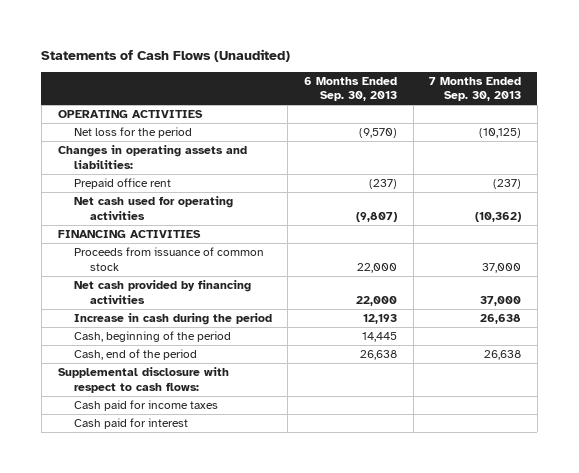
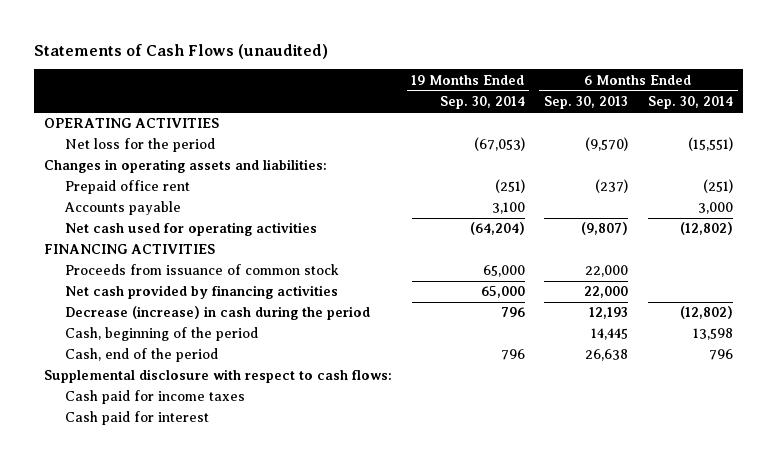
- Statements of Cash Flows (Unaudited)
+ Statements of Cash Flows (unaudited)
- | 6 Months Ended Sep. 30, 2013 | 7 Months Ended Sep. 30, 2013
+ | 19 Months Ended Sep. 30, 2014 | 6 Months Ended Sep. 30, 2013 | 6 Months Ended Sep. 30, 2014
+ Accounts payable | 3,100 | | 3,000
- Increase in cash during the period | 12,193 | 26,638
+ Decrease (increase) in cash during the period | 796 | 12,193 | (12,802)

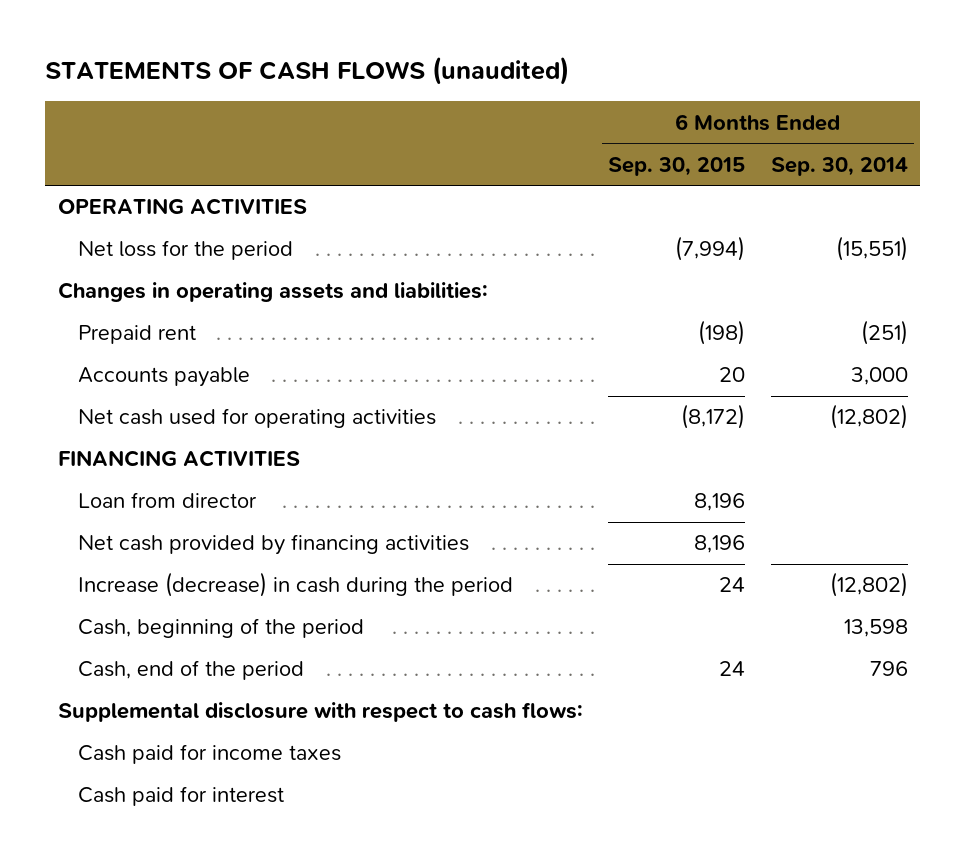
- Statements of Cash Flows (unaudited)
+ STATEMENTS OF CASH FLOWS (unaudited)
- | 19 Months Ended Sep. 30, 2014 | 6 Months Ended Sep. 30, 2013 | 6 Months Ended Sep. 30, 2014
+ | 6 Months Ended Sep. 30, 2015 | 6 Months Ended Sep. 30, 2014
- Prepaid office rent | (251) | (237) | (251)
+ Prepaid rent | (198) | (251)
- Proceeds from issuance of common stock | 65,000 | 22,000 |
+ Loan from director | 8,196 |
- Decrease (increase) in cash during the period | 796 | 12,193 | (12,802)
+ Increase (decrease) in cash during the period | 24 | (12,802)

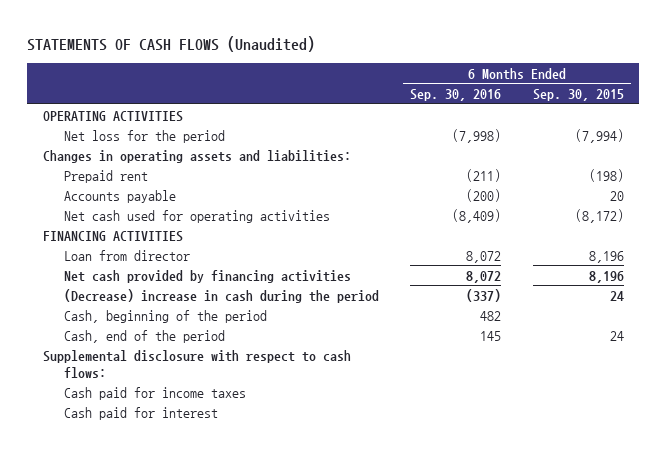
- STATEMENTS OF CASH FLOWS (unaudited)
+ STATEMENTS OF CASH FLOWS (Unaudited)
- | 6 Months Ended Sep. 30, 2015 | 6 Months Ended Sep. 30, 2014
+ | 6 Months Ended Sep. 30, 2016 | 6 Months Ended Sep. 30, 2015
- Increase (decrease) in cash during the period | 24 | (12,802)
+ (Decrease) increase in cash during the period | (337) | 24

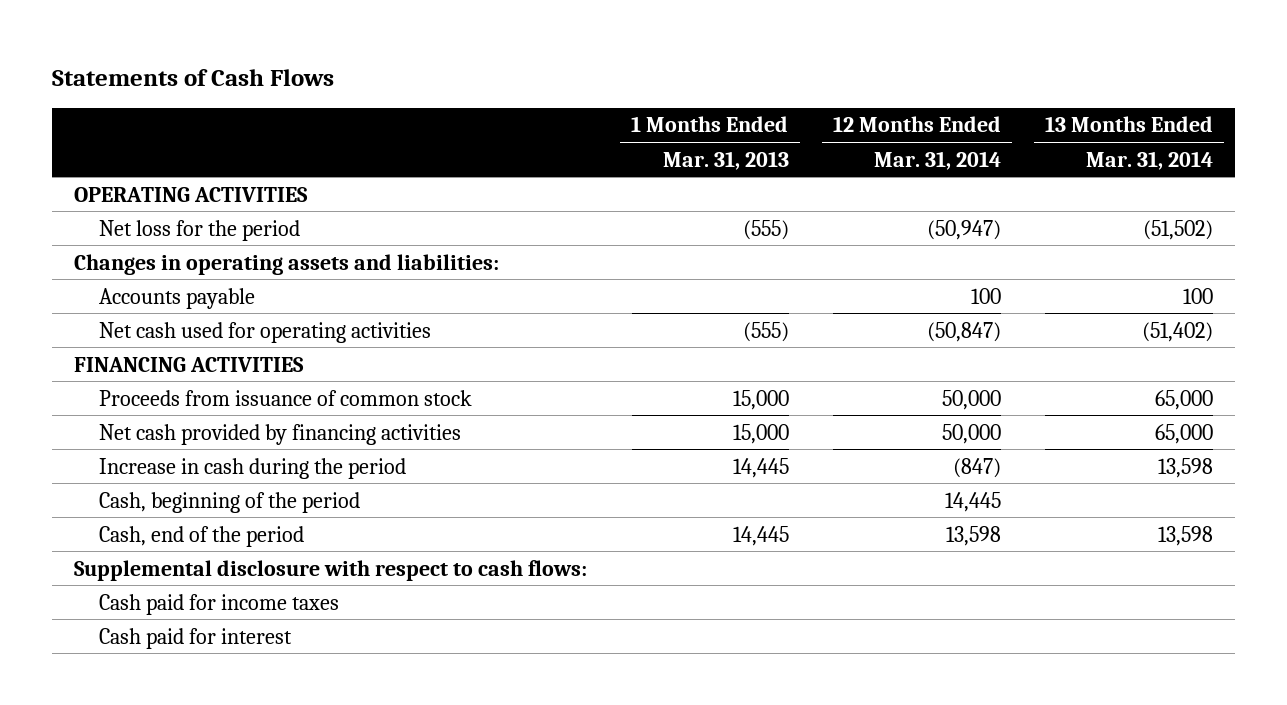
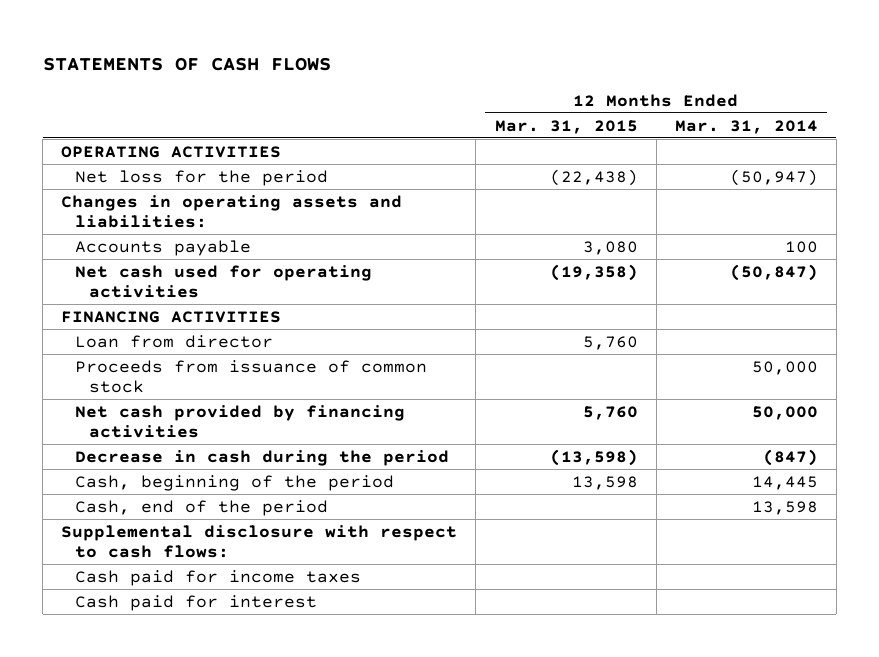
- Statements of Cash Flows
+ STATEMENTS OF CASH FLOWS
- | 1 Months Ended Mar. 31, 2013 | 12 Months Ended Mar. 31, 2014 | 13 Months Ended Mar. 31, 2014
+ | 12 Months Ended Mar. 31, 2015 | 12 Months Ended Mar. 31, 2014
+ Loan from director | 5,760 |
- Increase in cash during the period | 14,445 | (847) | 13,598
+ Decrease in cash during the period | (13,598) | (847)

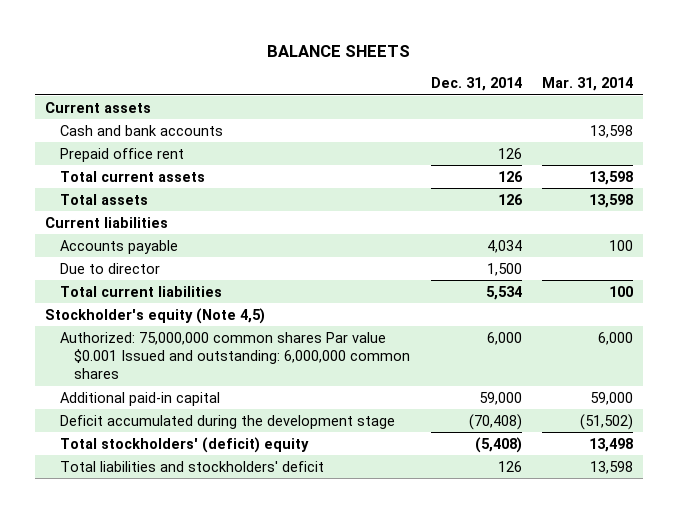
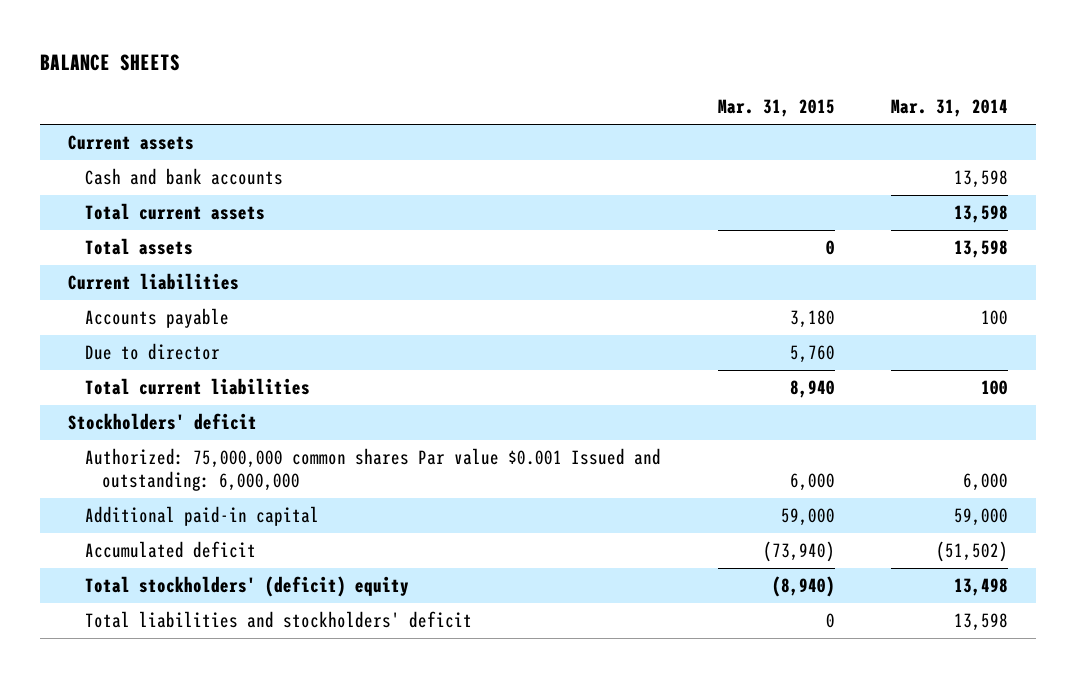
- | Dec. 31, 2014 | Mar. 31, 2014
+ | Mar. 31, 2015 | Mar. 31, 2014
- Prepaid office rent | 126 |
- Stockholder's equity (Note 4,5)
- Authorized: 75,000,000 common shares Par value $0.001 Issued and outstanding: 6,000,000 common shares | 6,000 | 6,000
+ Stockholders' deficit
+ Authorized: 75,000,000 common shares Par value $0.001 Issued and outstanding: 6,000,000 | 6,000 | 6,000
- Deficit accumulated during the development stage | (70,408) | (51,502)
+ Accumulated deficit | (73,940) | (51,502)

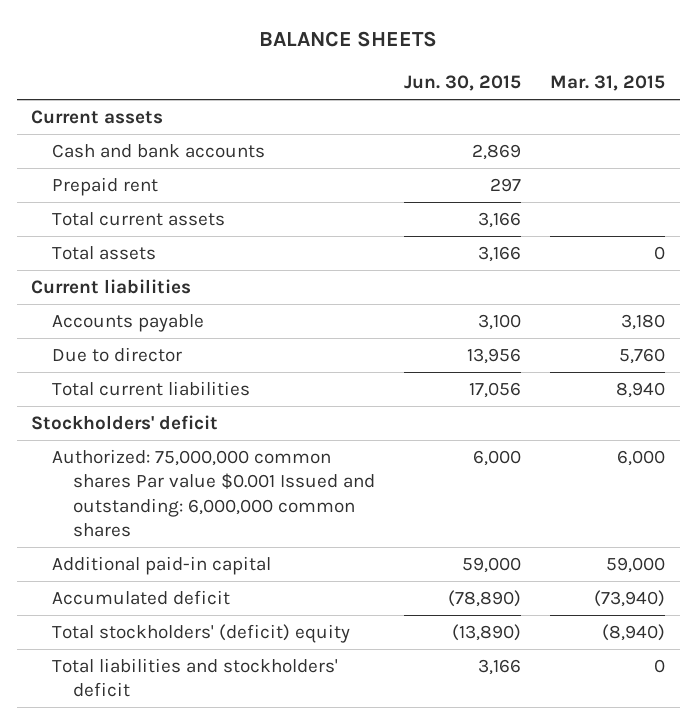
- | Mar. 31, 2015 | Mar. 31, 2014
+ | Jun. 30, 2015 | Mar. 31, 2015
+ Prepaid rent | 297 |
- Authorized: 75,000,000 common shares Par value $0.001 Issued and outstanding: 6,000,000 | 6,000 | 6,000
+ Authorized: 75,000,000 common shares Par value $0.001 Issued and outstanding: 6,000,000 common shares | 6,000 | 6,000

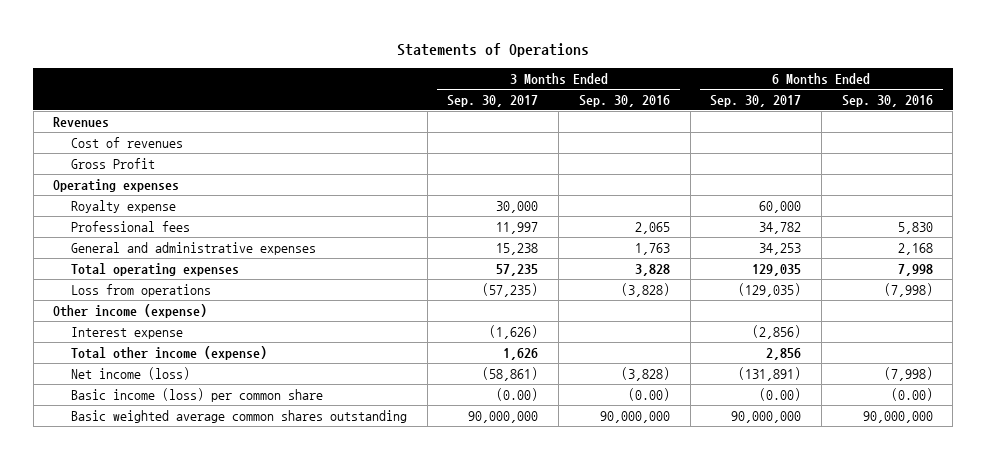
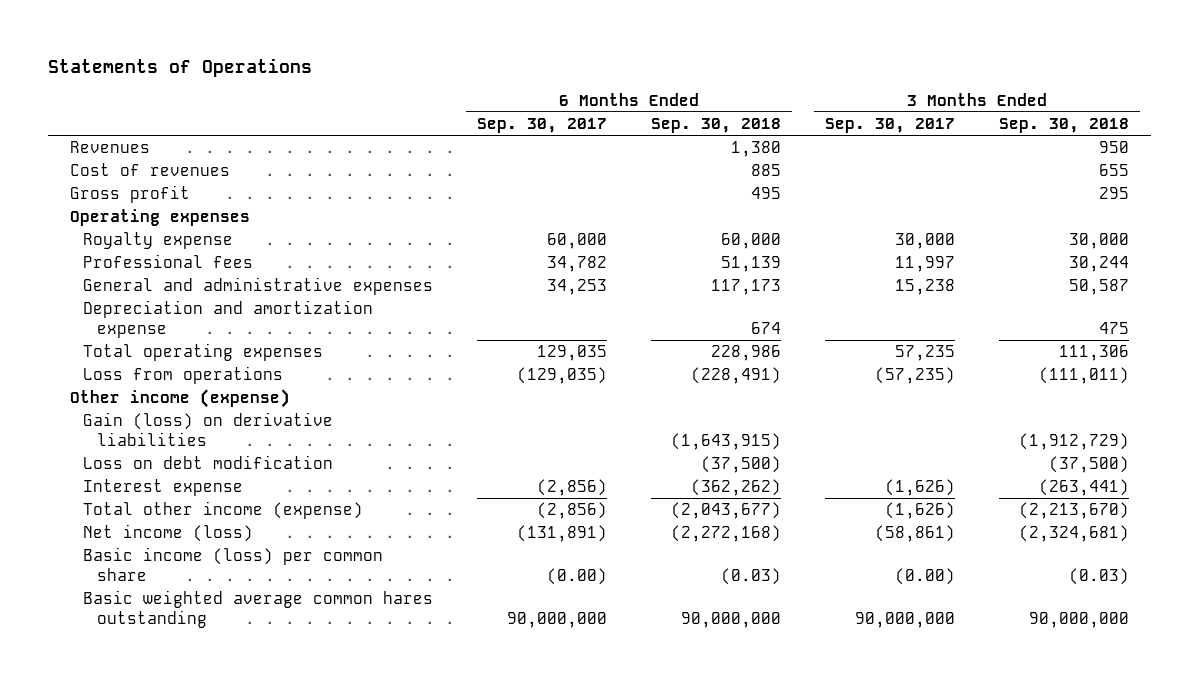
- | 3 Months Ended Sep. 30, 2017 | 3 Months Ended Sep. 30, 2016 | 6 Months Ended Sep. 30, 2017 | 6 Months Ended Sep. 30, 2016
+ | 6 Months Ended Sep. 30, 2017 | 6 Months Ended Sep. 30, 2018 | 3 Months Ended Sep. 30, 2017 | 3 Months Ended Sep. 30, 2018
- Gross Profit
+ Gross profit | | 495 | | 295
+ Depreciation and amortization expense | | 674 | | 475
+ Gain (loss) on derivative liabilities | | (1,643,915) | | (1,912,729)
+ Loss on debt modification | | (37,500) | | (37,500)
- Total other income (expense) | 1,626 | | 2,856 |
+ Total other income (expense) | (2,856) | (2,043,677) | (1,626) | (2,213,670)
- Basic weighted average common shares outstanding | 90,000,000 | 90,000,000 | 90,000,000 | 90,000,000
+ Basic weighted average common hares outstanding | 90,000,000 | 90,000,000 | 90,000,000 | 90,000,000

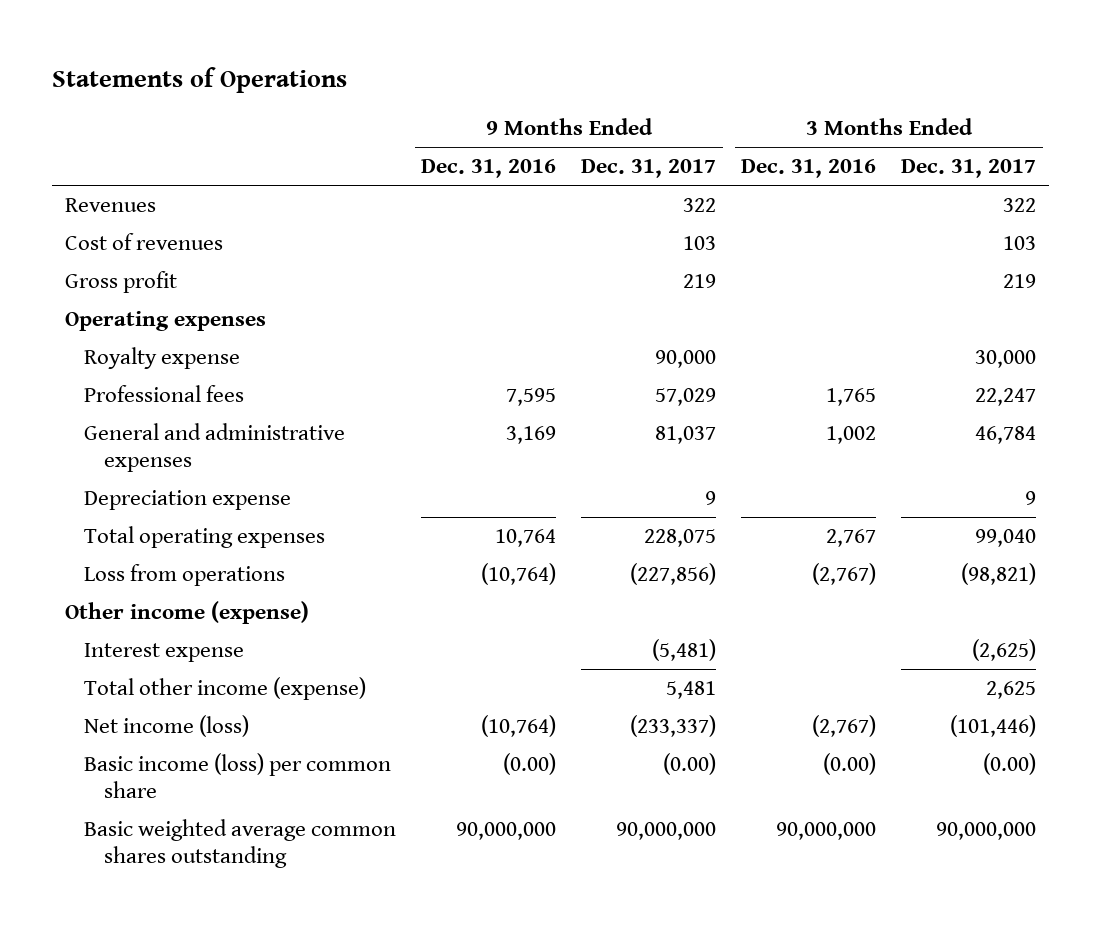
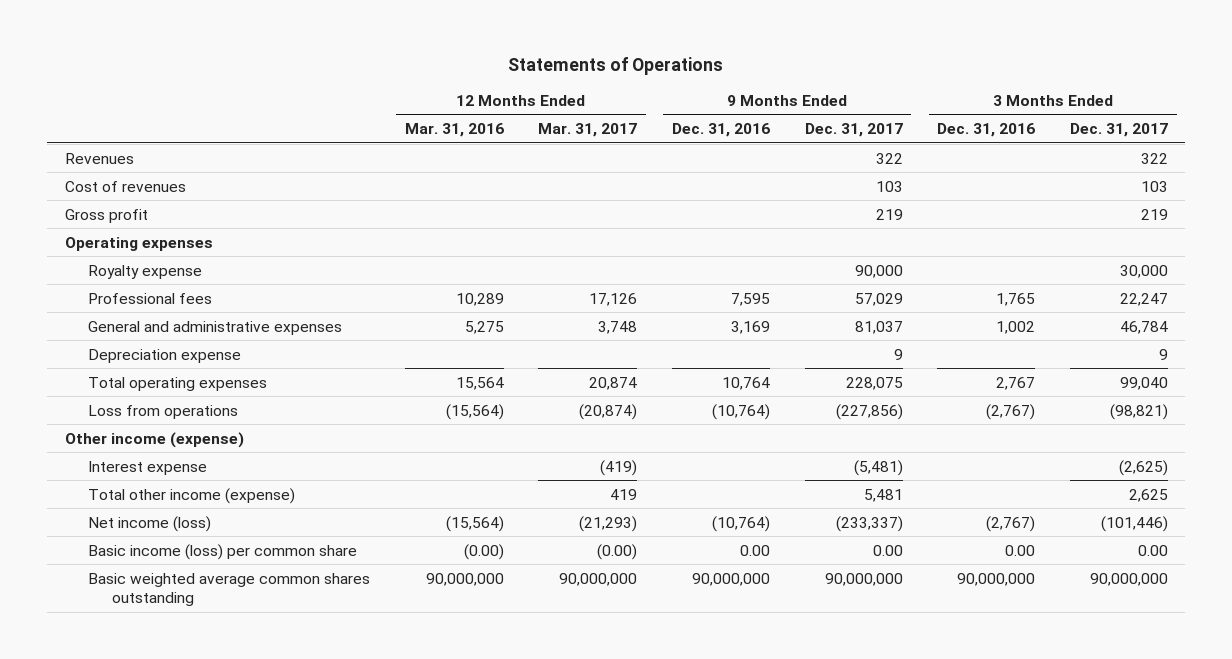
- | 9 Months Ended Dec. 31, 2016 | 9 Months Ended Dec. 31, 2017 | 3 Months Ended Dec. 31, 2016 | 3 Months Ended Dec. 31, 2017
+ | 12 Months Ended Mar. 31, 2016 | 12 Months Ended Mar. 31, 2017 | 9 Months Ended Dec. 31, 2016 | 9 Months Ended Dec. 31, 2017 | 3 Months Ended Dec. 31, 2016 | 3 Months Ended Dec. 31, 2017
- Basic income (loss) per common share | (0.00) | (0.00) | (0.00) | (0.00)
+ Basic income (loss) per common share | (0.00) | (0.00) | 0.00 | 0.00 | 0.00 | 0.00

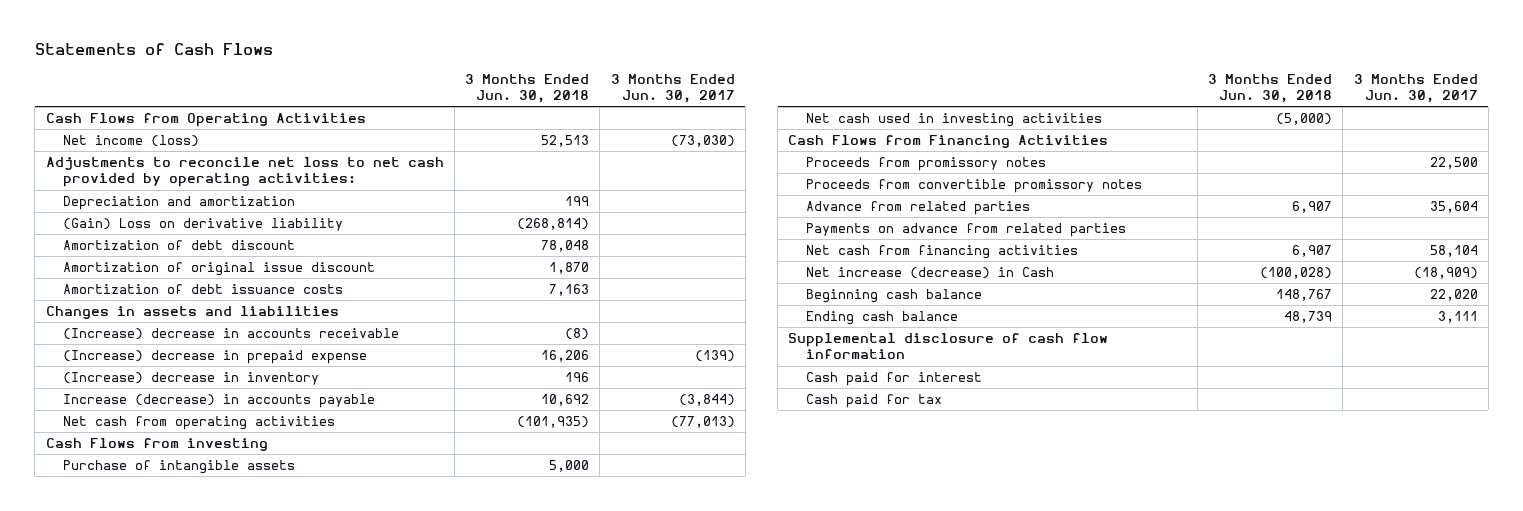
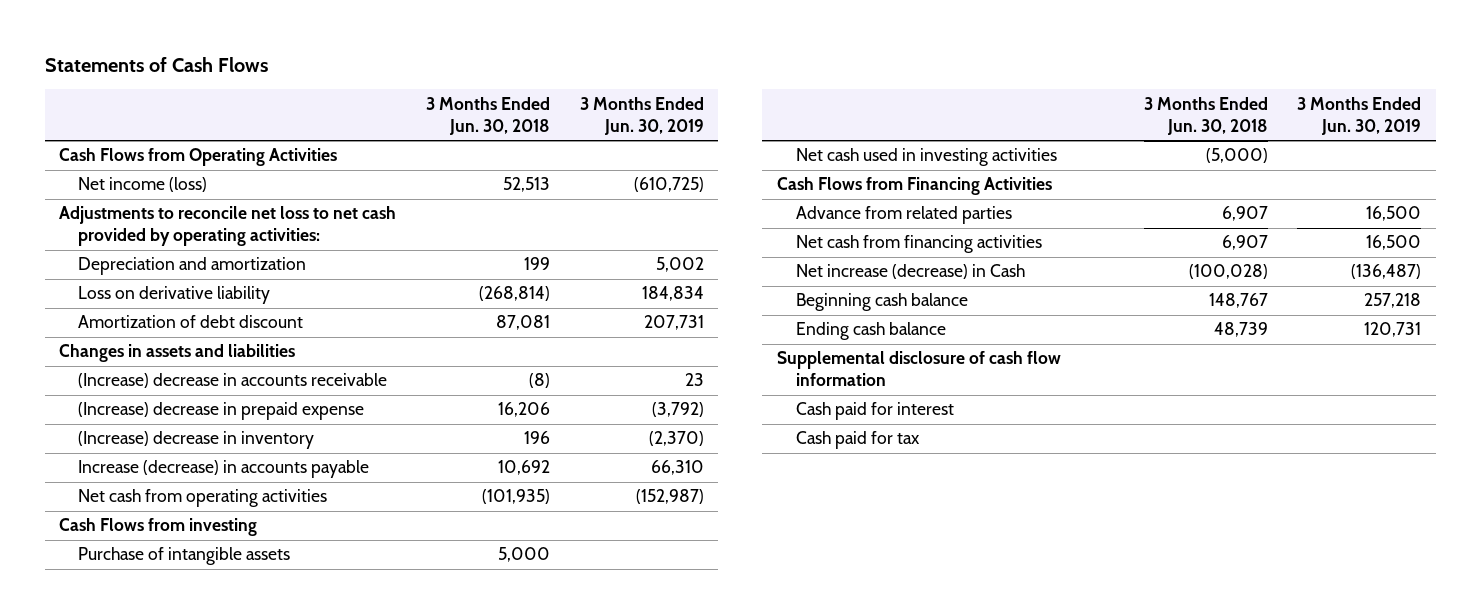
- | 3 Months Ended Jun. 30, 2018 | 3 Months Ended Jun. 30, 2017
+ | 3 Months Ended Jun. 30, 2018 | 3 Months Ended Jun. 30, 2019
- (Gain) Loss on derivative liability | (268,814) |
- Amortization of debt discount | 78,048 |
- Amortization of original issue discount | 1,870 |
- Amortization of debt issuance costs | 7,163 |
+ Loss on derivative liability | (268,814) | 184,834
+ Amortization of debt discount | 87,081 | 207,731
- Proceeds from promissory notes | | 22,500
- Proceeds from convertible promissory notes
- Payments on advance from related parties

